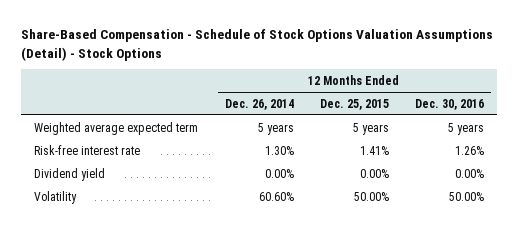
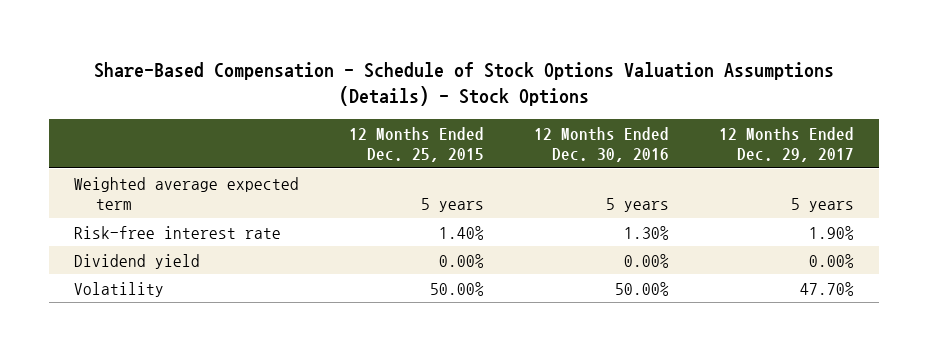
- Share-Based Compensation - Schedule of Stock Options Valuation Assumptions (Detail) - Stock Options
+ Share-Based Compensation - Schedule of Stock Options Valuation Assumptions (Details) - Stock Options
- | 12 Months Ended Dec. 26, 2014 | 12 Months Ended Dec. 25, 2015 | 12 Months Ended Dec. 30, 2016
+ | 12 Months Ended Dec. 25, 2015 | 12 Months Ended Dec. 30, 2016 | 12 Months Ended Dec. 29, 2017
- Risk-free interest rate | 1.30% | 1.41% | 1.26%
+ Risk-free interest rate | 1.40% | 1.30% | 1.90%

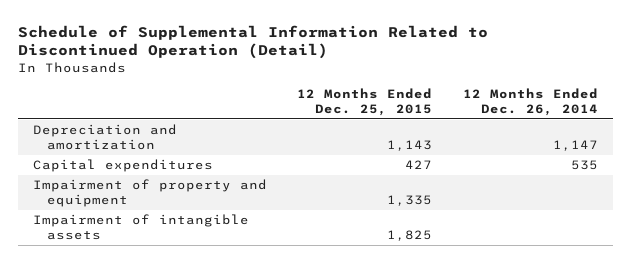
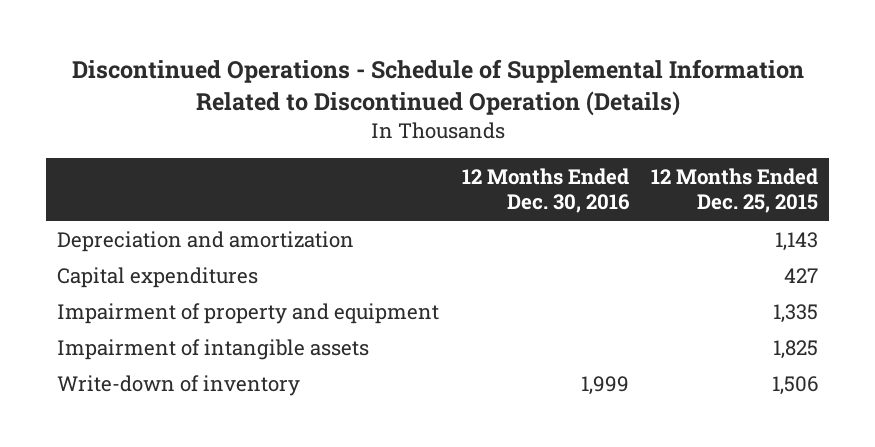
- Schedule of Supplemental Information Related to Discontinued Operation (Detail)
+ Discontinued Operations - Schedule of Supplemental Information Related to Discontinued Operation (Details)
- | 12 Months Ended Dec. 25, 2015 | 12 Months Ended Dec. 26, 2014
+ | 12 Months Ended Dec. 30, 2016 | 12 Months Ended Dec. 25, 2015
+ Write-down of inventory | 1,999 | 1,506

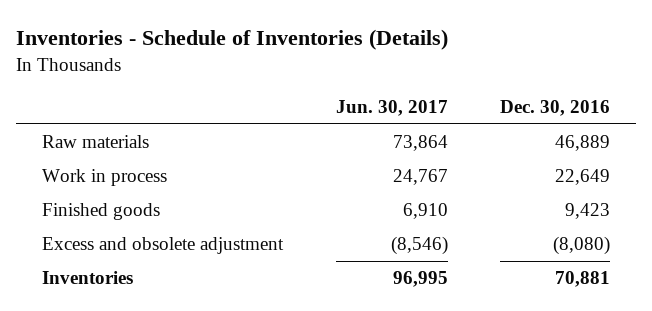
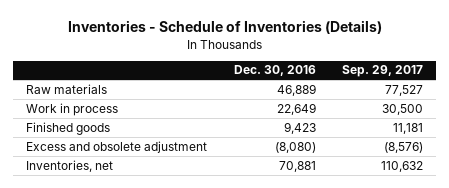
- | Jun. 30, 2017 | Dec. 30, 2016
+ | Dec. 30, 2016 | Sep. 29, 2017
- Inventories | 96,995 | 70,881
+ Inventories, net | 70,881 | 110,632

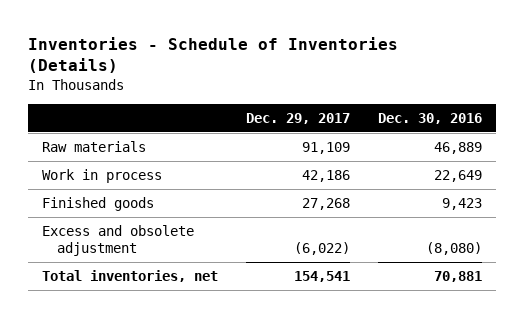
- | Dec. 30, 2016 | Sep. 29, 2017
+ | Dec. 29, 2017 | Dec. 30, 2016
- Inventories, net | 70,881 | 110,632
+ Total inventories, net | 154,541 | 70,881

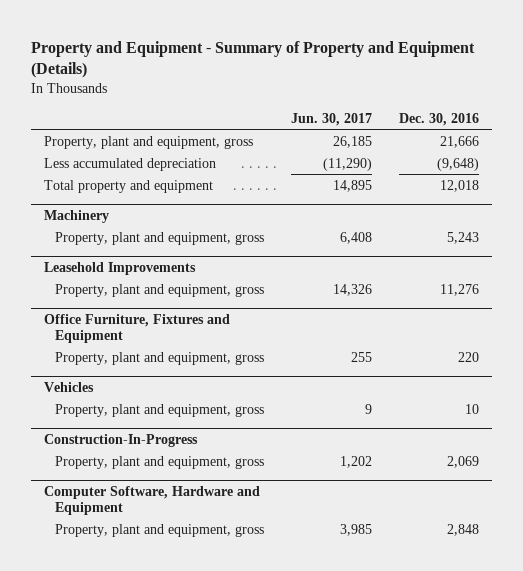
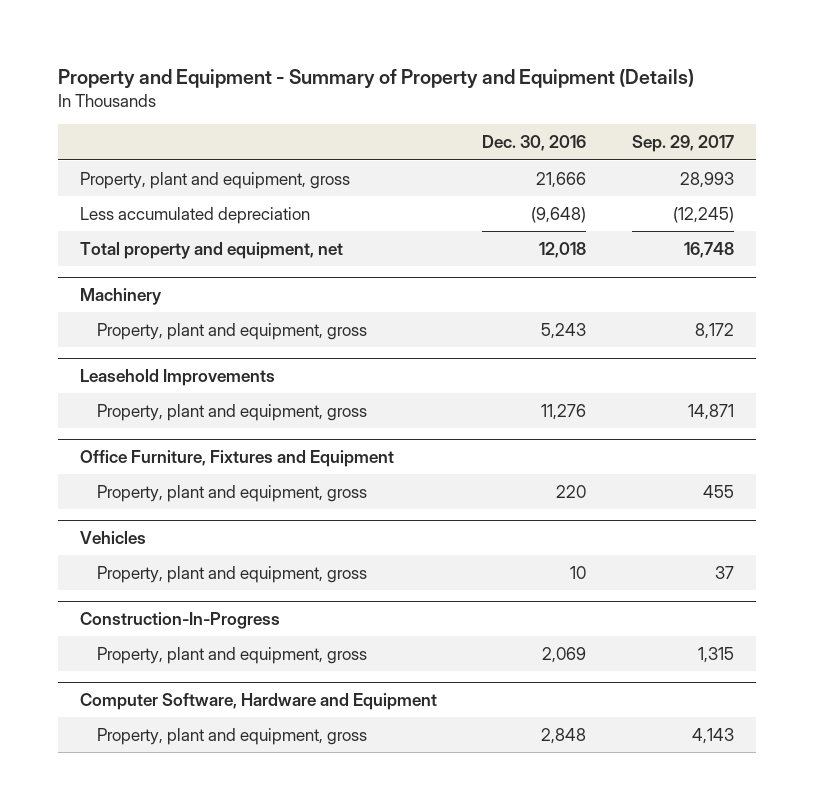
- | Jun. 30, 2017 | Dec. 30, 2016
+ | Dec. 30, 2016 | Sep. 29, 2017
- Total property and equipment | 14,895 | 12,018
+ Total property and equipment, net | 12,018 | 16,748

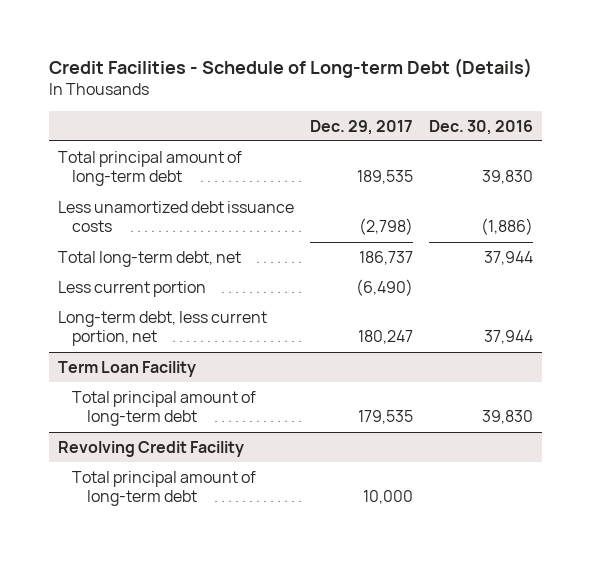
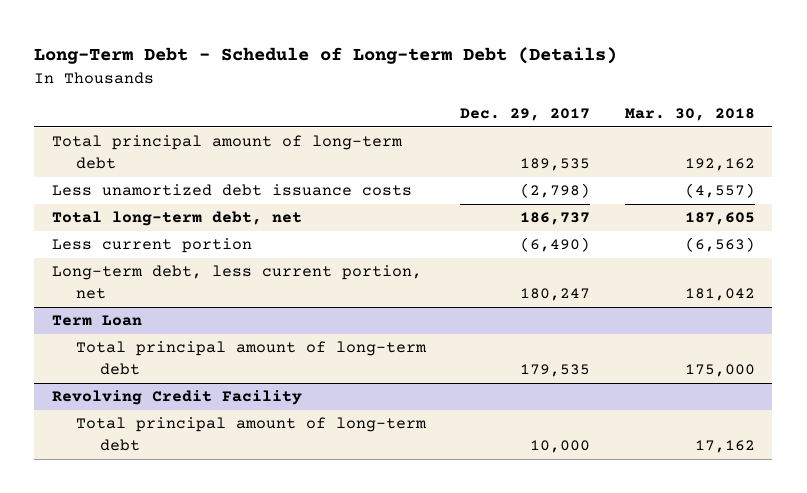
- Credit Facilities - Schedule of Long-term Debt (Details)
+ Long-Term Debt - Schedule of Long-term Debt (Details)
- | Dec. 29, 2017 | Dec. 30, 2016
+ | Dec. 29, 2017 | Mar. 30, 2018
- Term Loan Facility
+ Term Loan

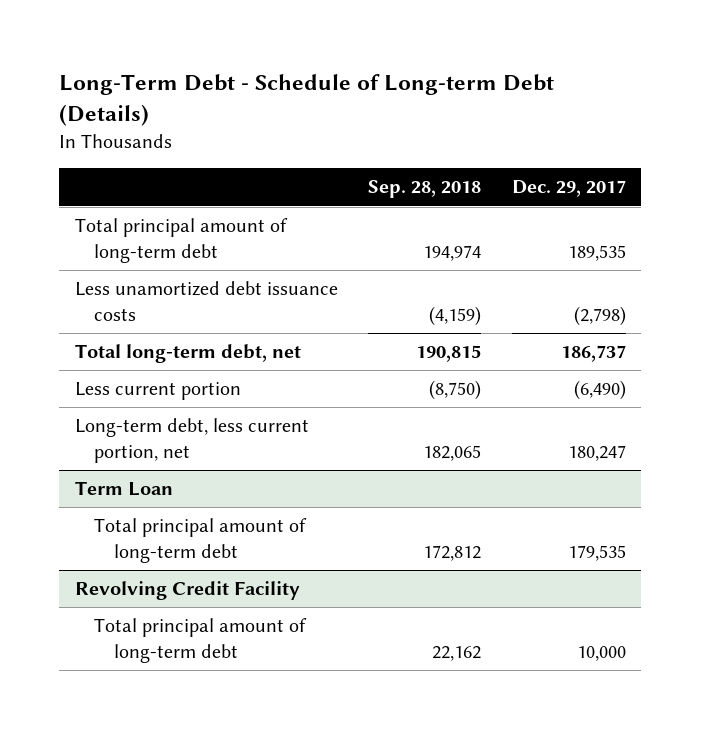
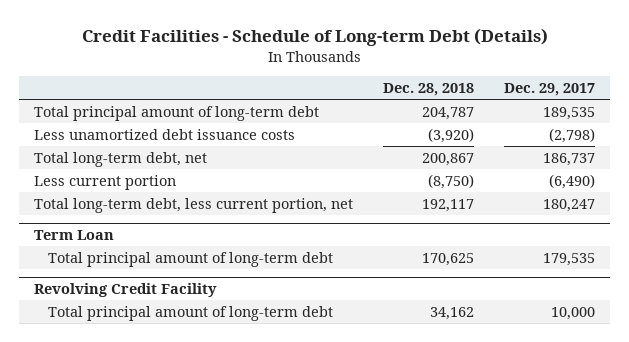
- Long-Term Debt - Schedule of Long-term Debt (Details)
+ Credit Facilities - Schedule of Long-term Debt (Details)
- | Sep. 28, 2018 | Dec. 29, 2017
+ | Dec. 28, 2018 | Dec. 29, 2017
- Long-term debt, less current portion, net | 182,065 | 180,247
+ Total long-term debt, less current portion, net | 192,117 | 180,247

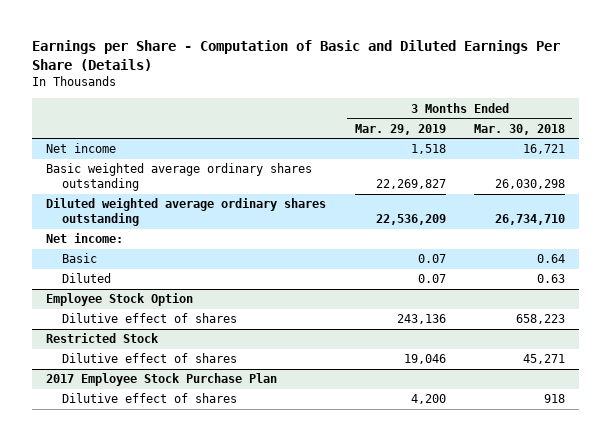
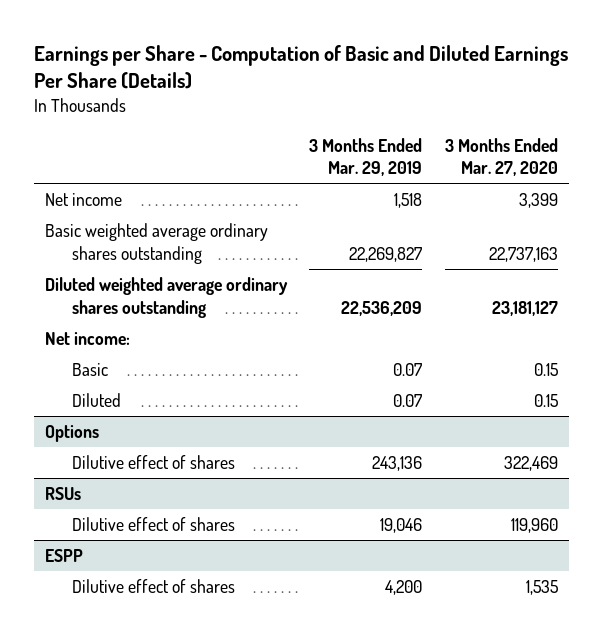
- | 3 Months Ended Mar. 29, 2019 | 3 Months Ended Mar. 30, 2018
+ | 3 Months Ended Mar. 29, 2019 | 3 Months Ended Mar. 27, 2020
- Employee Stock Option
+ Options
- Restricted Stock
+ RSUs
- 2017 Employee Stock Purchase Plan
+ ESPP

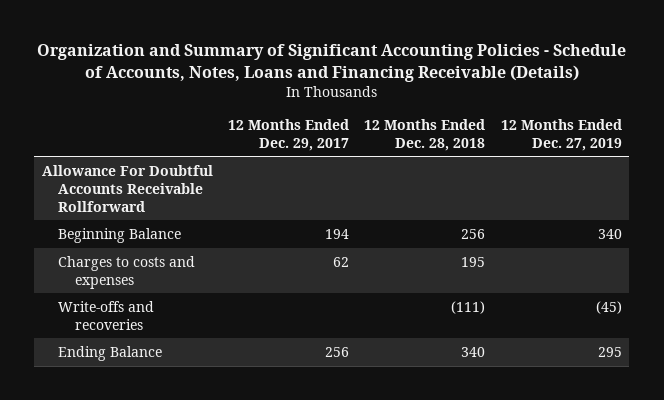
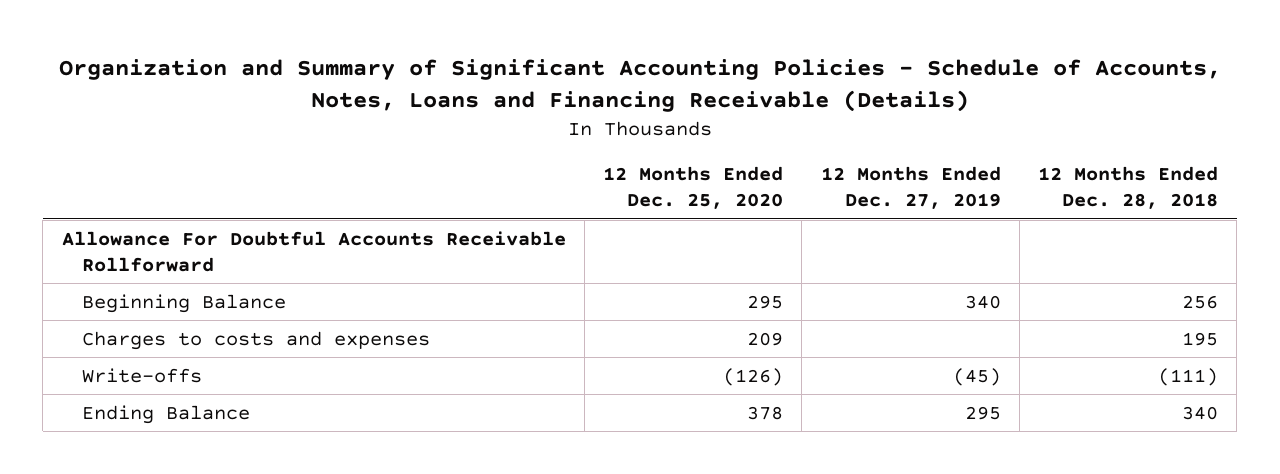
- | 12 Months Ended Dec. 29, 2017 | 12 Months Ended Dec. 28, 2018 | 12 Months Ended Dec. 27, 2019
+ | 12 Months Ended Dec. 25, 2020 | 12 Months Ended Dec. 27, 2019 | 12 Months Ended Dec. 28, 2018
- Write-offs and recoveries | | (111) | (45)
+ Write-offs | (126) | (45) | (111)

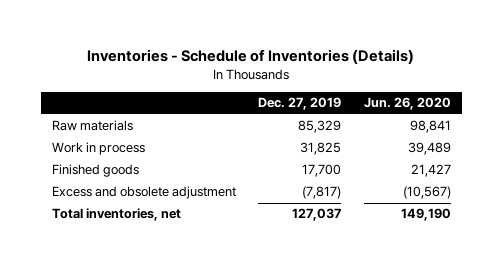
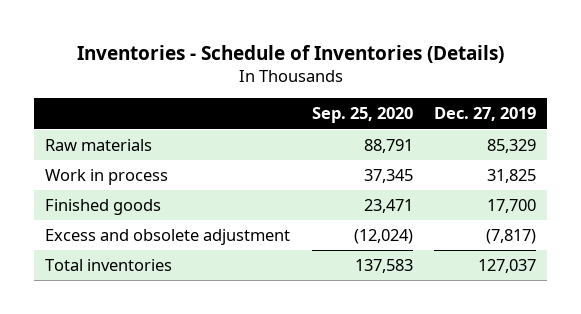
- | Dec. 27, 2019 | Jun. 26, 2020
+ | Sep. 25, 2020 | Dec. 27, 2019
- Total inventories, net | 127,037 | 149,190
+ Total inventories | 137,583 | 127,037

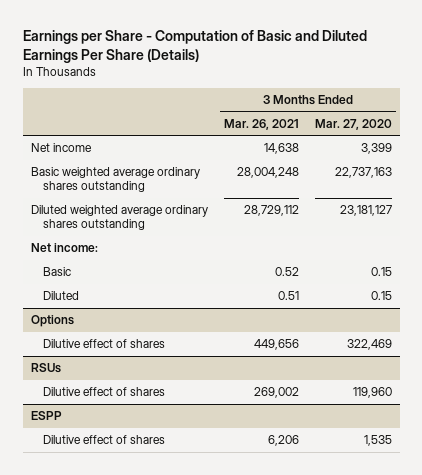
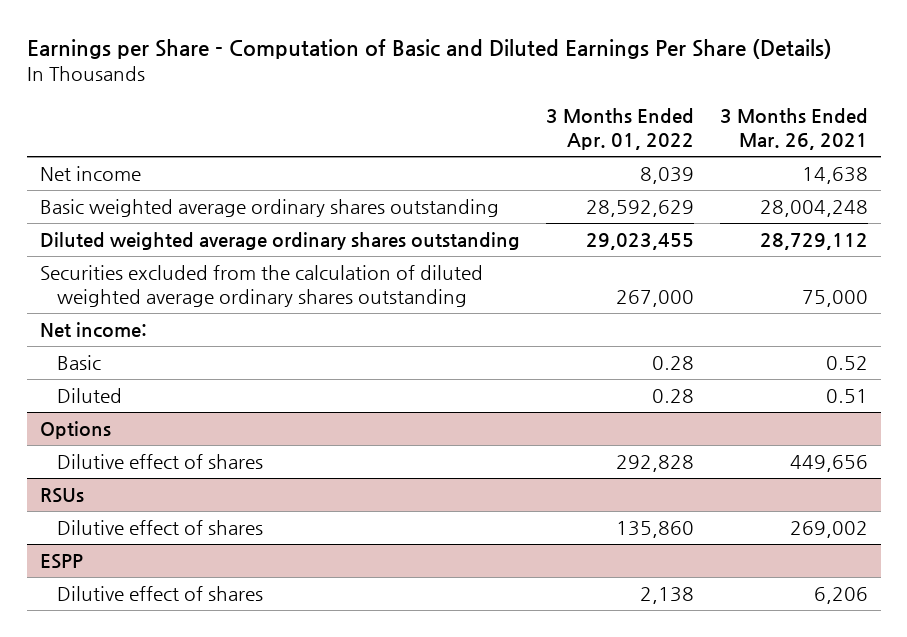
- | 3 Months Ended Mar. 26, 2021 | 3 Months Ended Mar. 27, 2020
+ | 3 Months Ended Apr. 01, 2022 | 3 Months Ended Mar. 26, 2021
+ Securities excluded from the calculation of diluted weighted average ordinary shares outstanding | 267,000 | 75,000

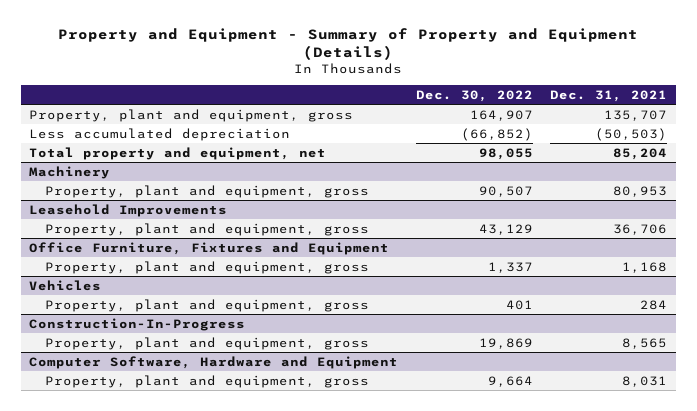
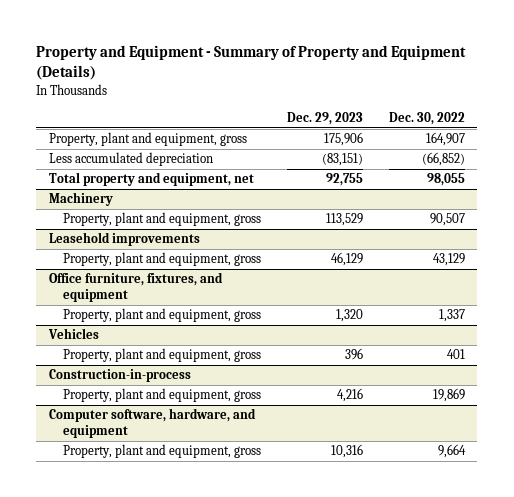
- | Dec. 30, 2022 | Dec. 31, 2021
+ | Dec. 29, 2023 | Dec. 30, 2022
- Leasehold Improvements
+ Leasehold improvements
- Office Furniture, Fixtures and Equipment
+ Office furniture, fixtures, and equipment
- Construction-In-Progress
+ Construction-in-process
- Computer Software, Hardware and Equipment
+ Computer software, hardware, and equipment

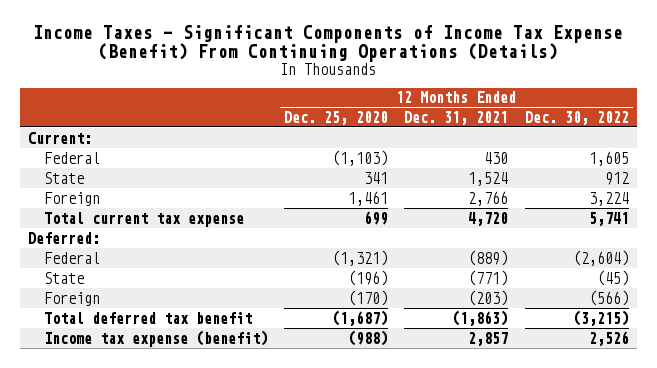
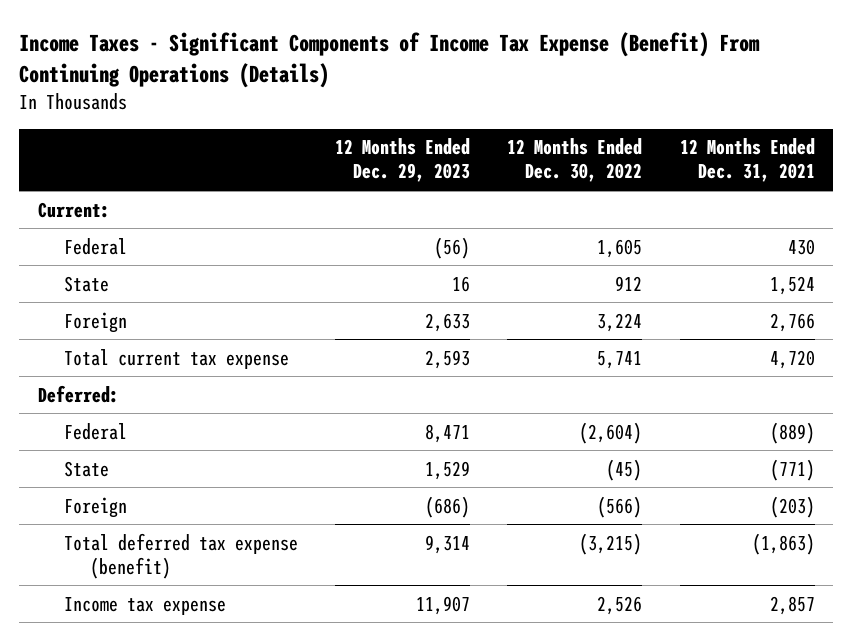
- | 12 Months Ended Dec. 25, 2020 | 12 Months Ended Dec. 31, 2021 | 12 Months Ended Dec. 30, 2022
+ | 12 Months Ended Dec. 29, 2023 | 12 Months Ended Dec. 30, 2022 | 12 Months Ended Dec. 31, 2021
- Total deferred tax benefit | (1,687) | (1,863) | (3,215)
- Income tax expense (benefit) | (988) | 2,857 | 2,526
+ Total deferred tax expense (benefit) | 9,314 | (3,215) | (1,863)
+ Income tax expense | 11,907 | 2,526 | 2,857

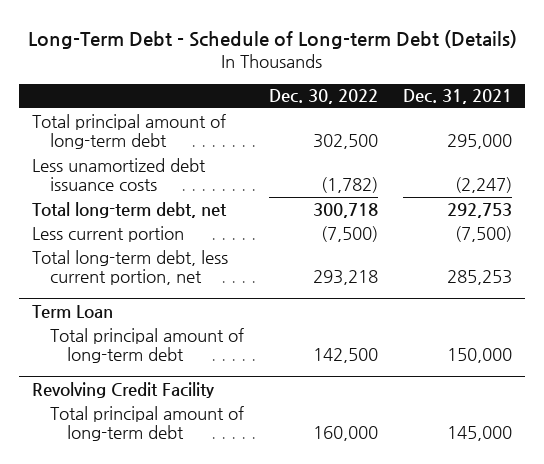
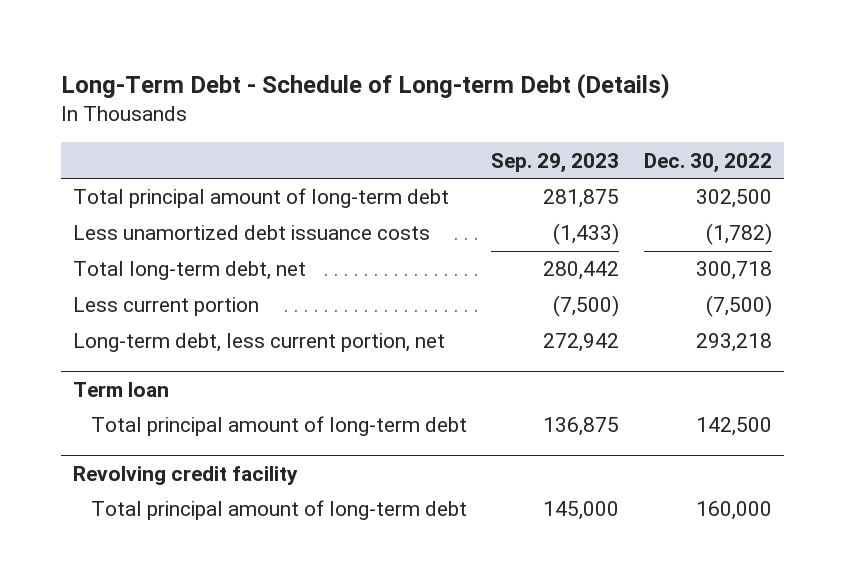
- | Dec. 30, 2022 | Dec. 31, 2021
+ | Sep. 29, 2023 | Dec. 30, 2022
- Total long-term debt, less current portion, net | 293,218 | 285,253
- Term Loan
+ Long-term debt, less current portion, net | 272,942 | 293,218
+ Term loan
- Revolving Credit Facility
+ Revolving credit facility

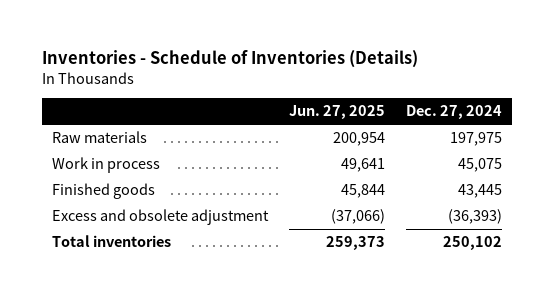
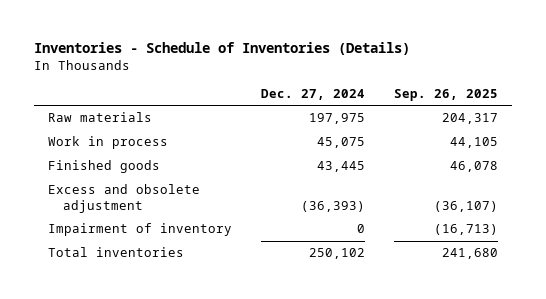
- | Jun. 27, 2025 | Dec. 27, 2024
+ | Dec. 27, 2024 | Sep. 26, 2025
+ Impairment of inventory | 0 | (16,713)

